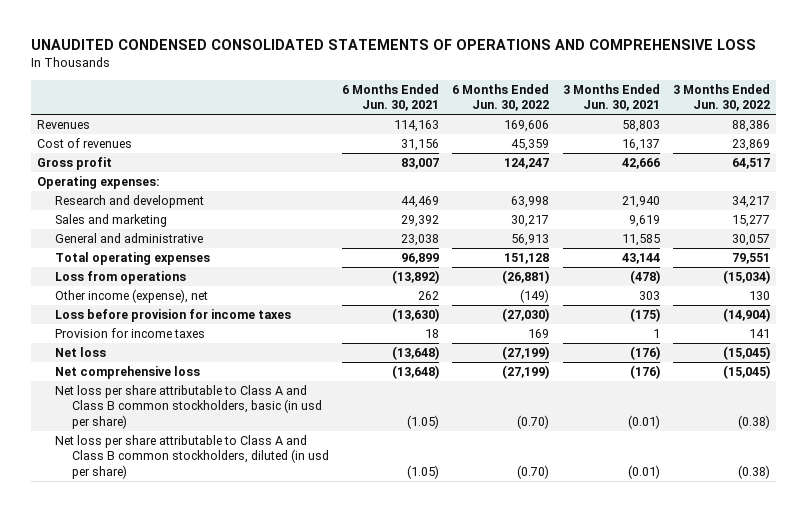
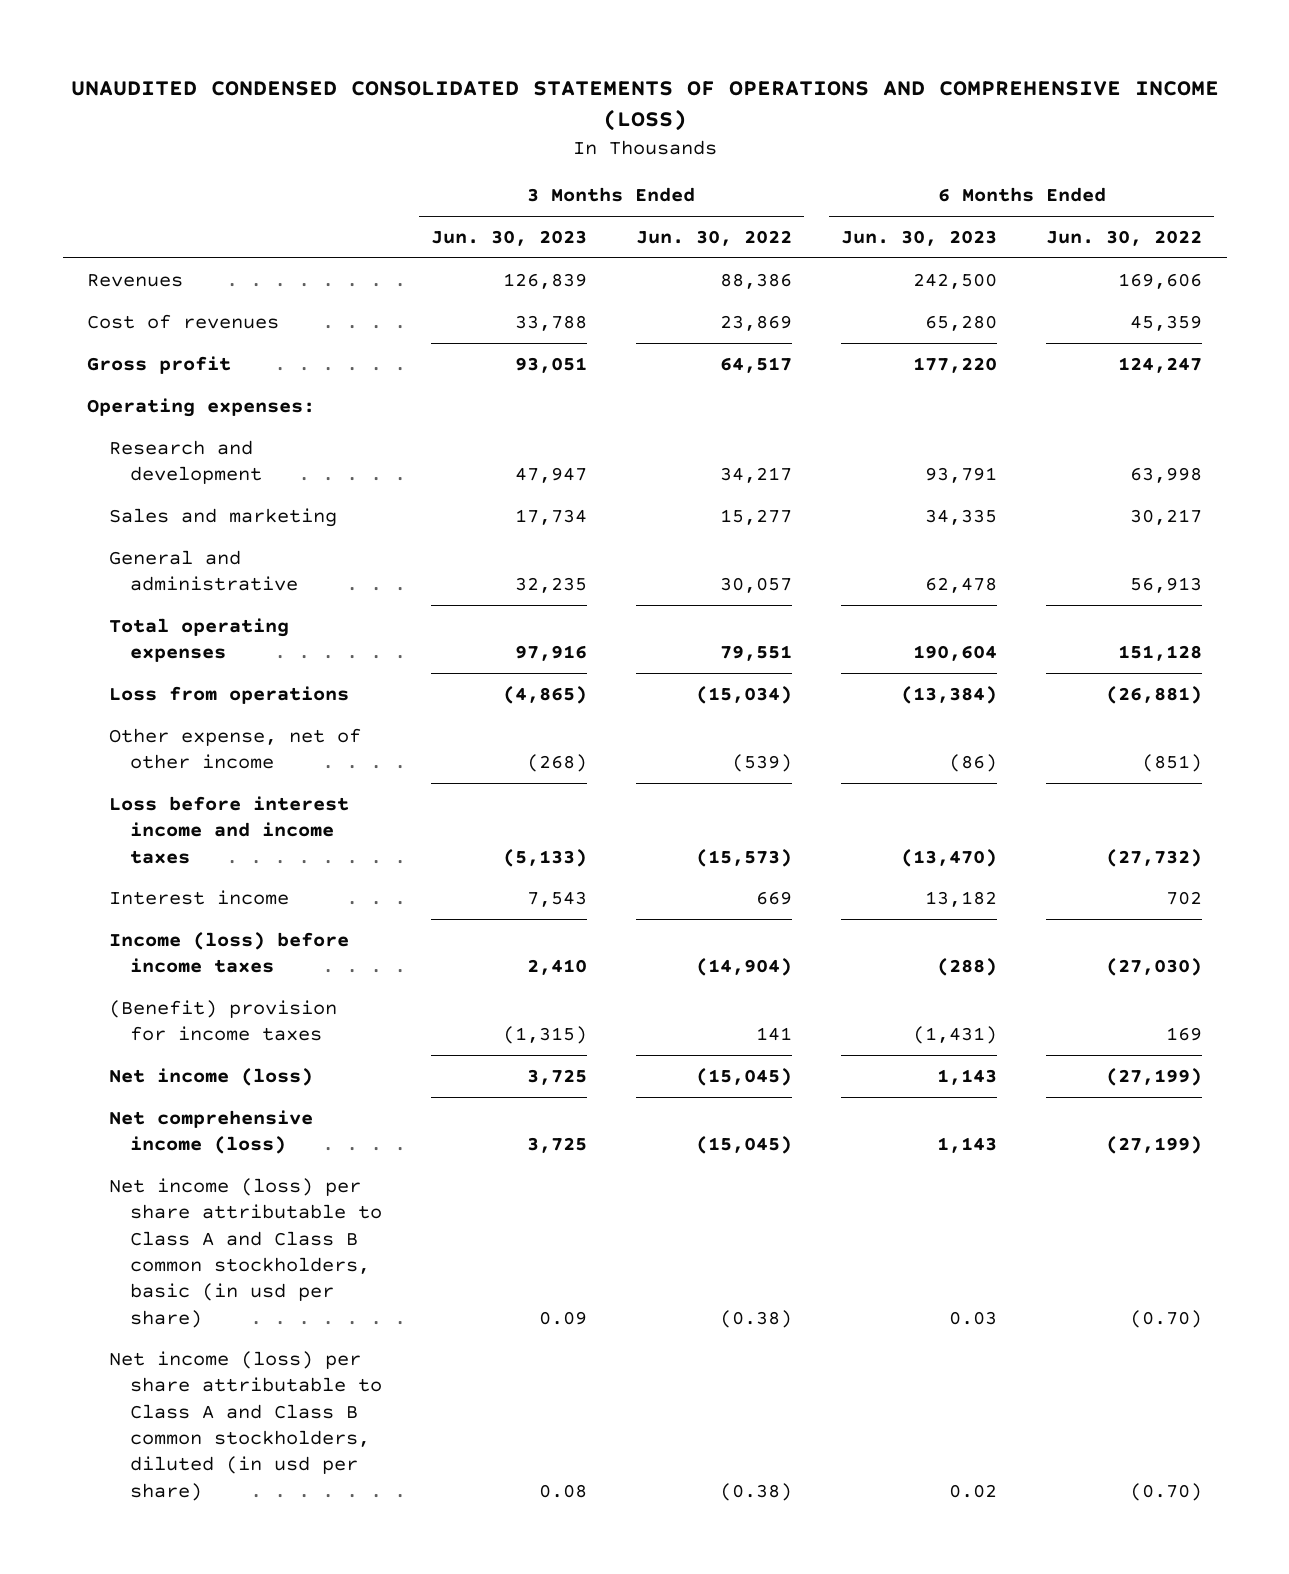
- UNAUDITED CONDENSED CONSOLIDATED STATEMENTS OF OPERATIONS AND COMPREHENSIVE LOSS
+ UNAUDITED CONDENSED CONSOLIDATED STATEMENTS OF OPERATIONS AND COMPREHENSIVE INCOME (LOSS)
- | 6 Months Ended Jun. 30, 2021 | 6 Months Ended Jun. 30, 2022 | 3 Months Ended Jun. 30, 2021 | 3 Months Ended Jun. 30, 2022
+ | 3 Months Ended Jun. 30, 2023 | 3 Months Ended Jun. 30, 2022 | 6 Months Ended Jun. 30, 2023 | 6 Months Ended Jun. 30, 2022
- Other income (expense), net | 262 | (149) | 303 | 130
- Loss before provision for income taxes | (13,630) | (27,030) | (175) | (14,904)
- Provision for income taxes | 18 | 169 | 1 | 141
- Net loss | (13,648) | (27,199) | (176) | (15,045)
- Net comprehensive loss | (13,648) | (27,199) | (176) | (15,045)
- Net loss per share attributable to Class A and Class B common stockholders, basic (in usd per share) | (1.05) | (0.70) | (0.01) | (0.38)
- Net loss per share attributable to Class A and Class B common stockholders, diluted (in usd per share) | (1.05) | (0.70) | (0.01) | (0.38)
+ Other expense, net of other income | (268) | (539) | (86) | (851)
+ Loss before interest income and income taxes | (5,133) | (15,573) | (13,470) | (27,732)
+ Interest income | 7,543 | 669 | 13,182 | 702
+ Income (loss) before income taxes | 2,410 | (14,904) | (288) | (27,030)
+ (Benefit) provision for income taxes | (1,315) | 141 | (1,431) | 169
+ Net income (loss) | 3,725 | (15,045) | 1,143 | (27,199)
+ Net comprehensive income (loss) | 3,725 | (15,045) | 1,143 | (27,199)
+ Net income (loss) per share attributable to Class A and Class B common stockholders, basic (in usd per share) | 0.09 | (0.38) | 0.03 | (0.70)
+ Net income (loss) per share attributable to Class A and Class B common stockholders, diluted (in usd per share) | 0.08 | (0.38) | 0.02 | (0.70)

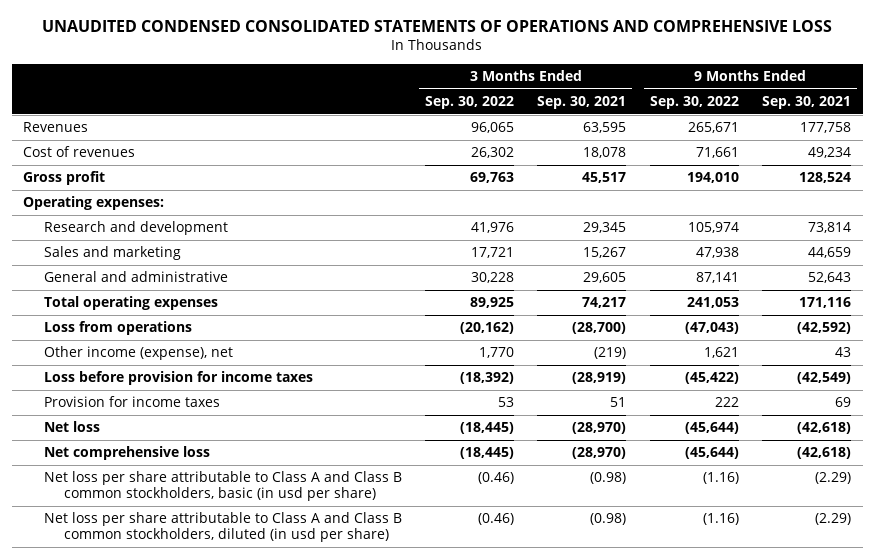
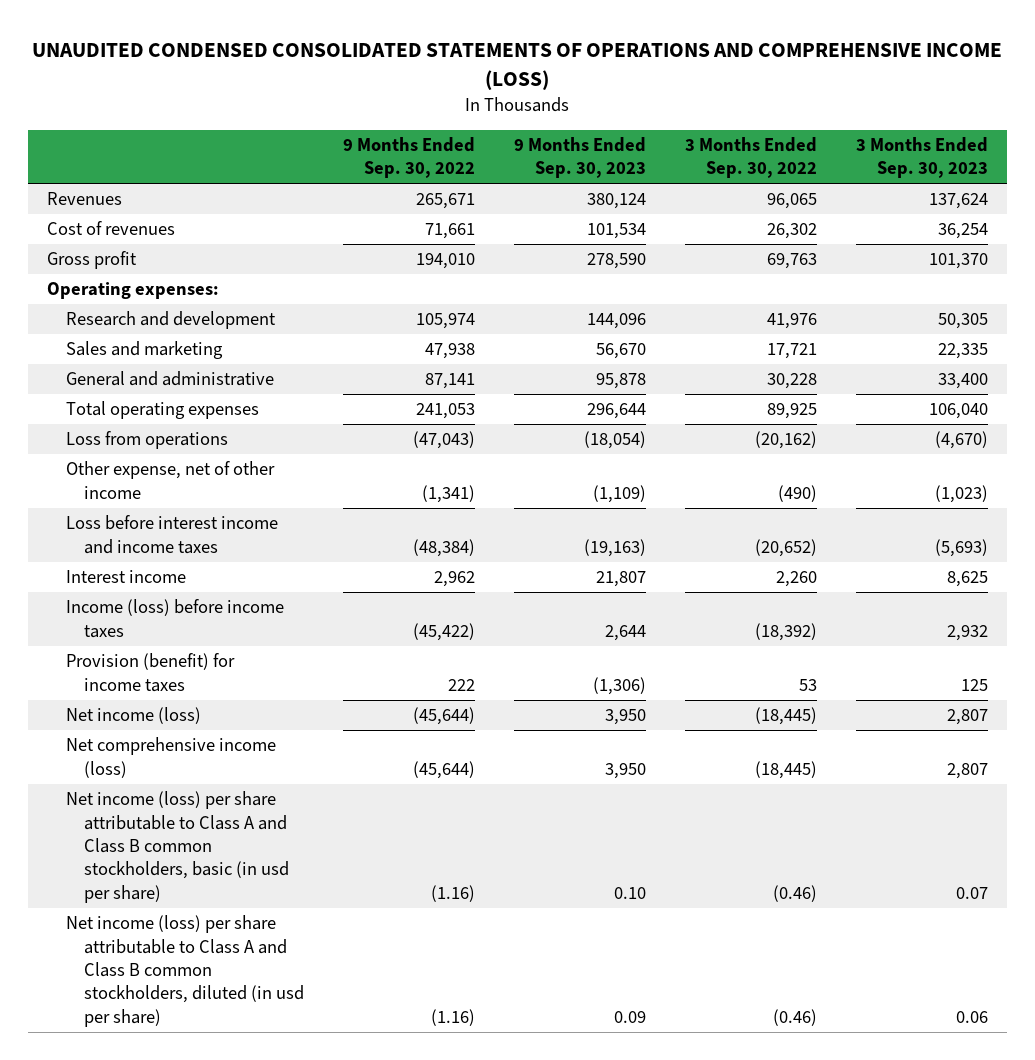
- UNAUDITED CONDENSED CONSOLIDATED STATEMENTS OF OPERATIONS AND COMPREHENSIVE LOSS
+ UNAUDITED CONDENSED CONSOLIDATED STATEMENTS OF OPERATIONS AND COMPREHENSIVE INCOME (LOSS)
- | 3 Months Ended Sep. 30, 2022 | 3 Months Ended Sep. 30, 2021 | 9 Months Ended Sep. 30, 2022 | 9 Months Ended Sep. 30, 2021
+ | 9 Months Ended Sep. 30, 2022 | 9 Months Ended Sep. 30, 2023 | 3 Months Ended Sep. 30, 2022 | 3 Months Ended Sep. 30, 2023
- Other income (expense), net | 1,770 | (219) | 1,621 | 43
- Loss before provision for income taxes | (18,392) | (28,919) | (45,422) | (42,549)
- Provision for income taxes | 53 | 51 | 222 | 69
- Net loss | (18,445) | (28,970) | (45,644) | (42,618)
- Net comprehensive loss | (18,445) | (28,970) | (45,644) | (42,618)
- Net loss per share attributable to Class A and Class B common stockholders, basic (in usd per share) | (0.46) | (0.98) | (1.16) | (2.29)
- Net loss per share attributable to Class A and Class B common stockholders, diluted (in usd per share) | (0.46) | (0.98) | (1.16) | (2.29)
+ Other expense, net of other income | (1,341) | (1,109) | (490) | (1,023)
+ Loss before interest income and income taxes | (48,384) | (19,163) | (20,652) | (5,693)
+ Interest income | 2,962 | 21,807 | 2,260 | 8,625
+ Income (loss) before income taxes | (45,422) | 2,644 | (18,392) | 2,932
+ Provision (benefit) for income taxes | 222 | (1,306) | 53 | 125
+ Net income (loss) | (45,644) | 3,950 | (18,445) | 2,807
+ Net comprehensive income (loss) | (45,644) | 3,950 | (18,445) | 2,807
+ Net income (loss) per share attributable to Class A and Class B common stockholders, basic (in usd per share) | (1.16) | 0.10 | (0.46) | 0.07
+ Net income (loss) per share attributable to Class A and Class B common stockholders, diluted (in usd per share) | (1.16) | 0.09 | (0.46) | 0.06

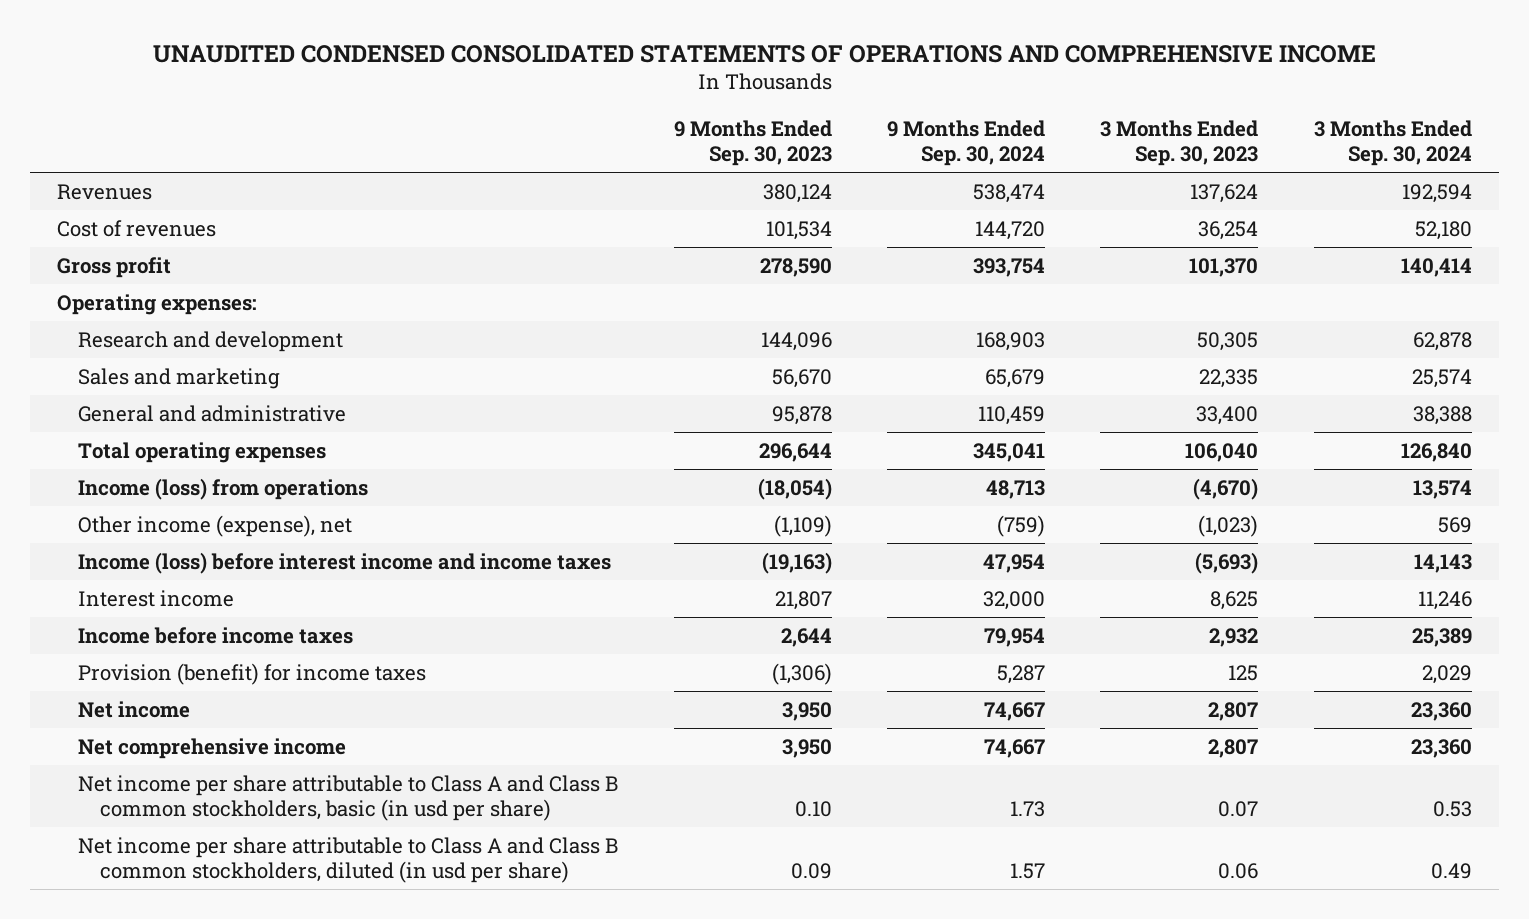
- UNAUDITED CONDENSED CONSOLIDATED STATEMENTS OF OPERATIONS AND COMPREHENSIVE INCOME (LOSS)
+ UNAUDITED CONDENSED CONSOLIDATED STATEMENTS OF OPERATIONS AND COMPREHENSIVE INCOME
- | 9 Months Ended Sep. 30, 2022 | 9 Months Ended Sep. 30, 2023 | 3 Months Ended Sep. 30, 2022 | 3 Months Ended Sep. 30, 2023
+ | 9 Months Ended Sep. 30, 2023 | 9 Months Ended Sep. 30, 2024 | 3 Months Ended Sep. 30, 2023 | 3 Months Ended Sep. 30, 2024
- Loss from operations | (47,043) | (18,054) | (20,162) | (4,670)
- Other expense, net of other income | (1,341) | (1,109) | (490) | (1,023)
- Loss before interest income and income taxes | (48,384) | (19,163) | (20,652) | (5,693)
+ Income (loss) from operations | (18,054) | 48,713 | (4,670) | 13,574
+ Other income (expense), net | (1,109) | (759) | (1,023) | 569
+ Income (loss) before interest income and income taxes | (19,163) | 47,954 | (5,693) | 14,143
- Income (loss) before income taxes | (45,422) | 2,644 | (18,392) | 2,932
+ Income before income taxes | 2,644 | 79,954 | 2,932 | 25,389
- Net income (loss) | (45,644) | 3,950 | (18,445) | 2,807
- Net comprehensive income (loss) | (45,644) | 3,950 | (18,445) | 2,807
- Net income (loss) per share attributable to Class A and Class B common stockholders, basic (in usd per share) | (1.16) | 0.10 | (0.46) | 0.07
- Net income (loss) per share attributable to Class A and Class B common stockholders, diluted (in usd per share) | (1.16) | 0.09 | (0.46) | 0.06
+ Net income | 3,950 | 74,667 | 2,807 | 23,360
+ Net comprehensive income | 3,950 | 74,667 | 2,807 | 23,360
+ Net income per share attributable to Class A and Class B common stockholders, basic (in usd per share) | 0.10 | 1.73 | 0.07 | 0.53
+ Net income per share attributable to Class A and Class B common stockholders, diluted (in usd per share) | 0.09 | 1.57 | 0.06 | 0.49

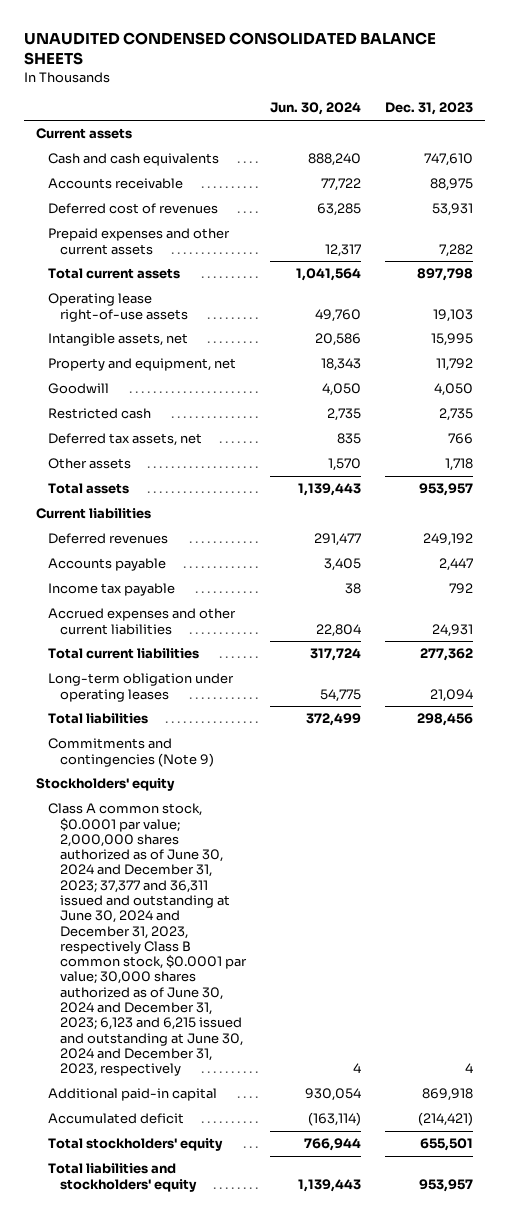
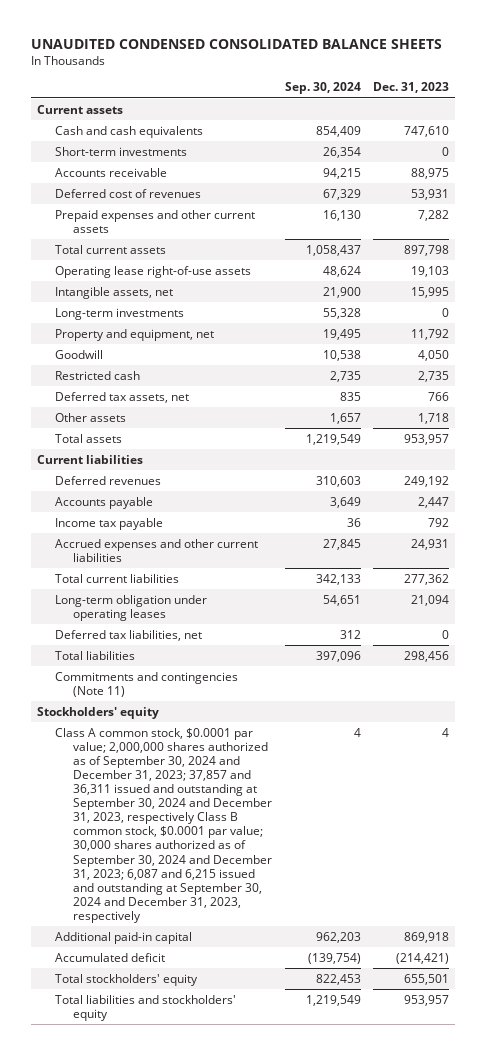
- | Jun. 30, 2024 | Dec. 31, 2023
+ | Sep. 30, 2024 | Dec. 31, 2023
+ Short-term investments | 26,354 | 0
+ Long-term investments | 55,328 | 0
+ Deferred tax liabilities, net | 312 | 0
- Commitments and contingencies (Note 9)
+ Commitments and contingencies (Note 11)
- Class A common stock, $0.0001 par value; 2,000,000 shares authorized as of June 30, 2024 and December 31, 2023; 37,377 and 36,311 issued and outstanding at June 30, 2024 and December 31, 2023, respectively Class B common stock, $0.0001 par value; 30,000 shares authorized as of June 30, 2024 and December 31, 2023; 6,123 and 6,215 issued and outstanding at June 30, 2024 and December 31, 2023, respectively | 4 | 4
+ Class A common stock, $0.0001 par value; 2,000,000 shares authorized as of September 30, 2024 and December 31, 2023; 37,857 and 36,311 issued and outstanding at September 30, 2024 and December 31, 2023, respectively Class B common stock, $0.0001 par value; 30,000 shares authorized as of September 30, 2024 and December 31, 2023; 6,087 and 6,215 issued and outstanding at September 30, 2024 and December 31, 2023, respectively | 4 | 4

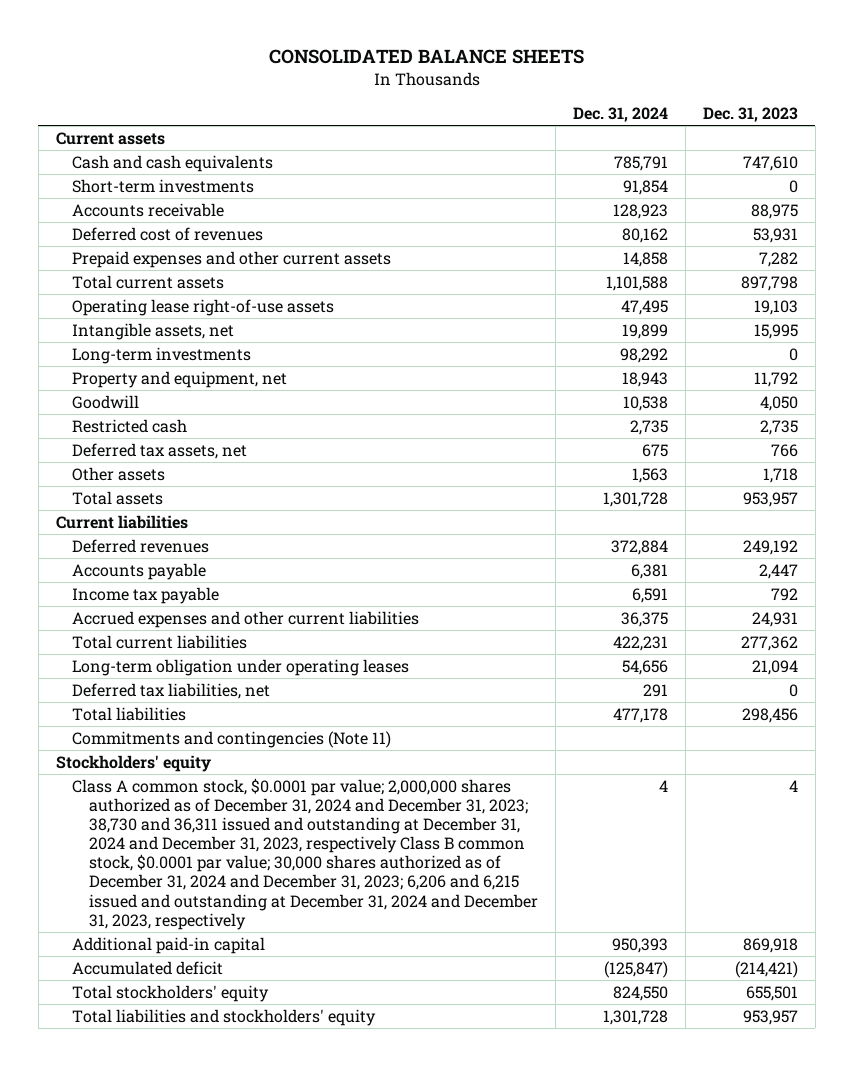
- UNAUDITED CONDENSED CONSOLIDATED BALANCE SHEETS
+ CONSOLIDATED BALANCE SHEETS
- | Sep. 30, 2024 | Dec. 31, 2023
+ | Dec. 31, 2024 | Dec. 31, 2023
- Class A common stock, $0.0001 par value; 2,000,000 shares authorized as of September 30, 2024 and December 31, 2023; 37,857 and 36,311 issued and outstanding at September 30, 2024 and December 31, 2023, respectively Class B common stock, $0.0001 par value; 30,000 shares authorized as of September 30, 2024 and December 31, 2023; 6,087 and 6,215 issued and outstanding at September 30, 2024 and December 31, 2023, respectively | 4 | 4
+ Class A common stock, $0.0001 par value; 2,000,000 shares authorized as of December 31, 2024 and December 31, 2023; 38,730 and 36,311 issued and outstanding at December 31, 2024 and December 31, 2023, respectively Class B common stock, $0.0001 par value; 30,000 shares authorized as of December 31, 2024 and December 31, 2023; 6,206 and 6,215 issued and outstanding at December 31, 2024 and December 31, 2023, respectively | 4 | 4

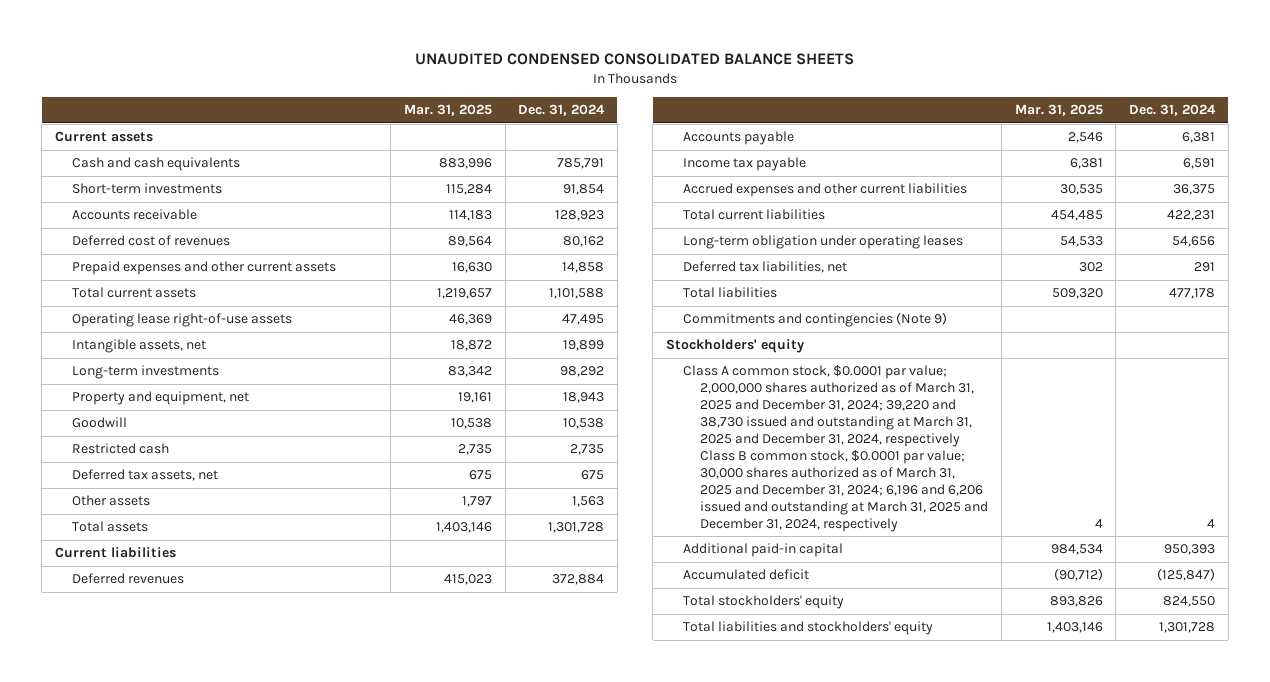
- CONSOLIDATED BALANCE SHEETS
+ UNAUDITED CONDENSED CONSOLIDATED BALANCE SHEETS
- | Dec. 31, 2024 | Dec. 31, 2023
+ | Mar. 31, 2025 | Dec. 31, 2024
- Commitments and contingencies (Note 11)
+ Commitments and contingencies (Note 9)
- Class A common stock, $0.0001 par value; 2,000,000 shares authorized as of December 31, 2024 and December 31, 2023; 38,730 and 36,311 issued and outstanding at December 31, 2024 and December 31, 2023, respectively Class B common stock, $0.0001 par value; 30,000 shares authorized as of December 31, 2024 and December 31, 2023; 6,206 and 6,215 issued and outstanding at December 31, 2024 and December 31, 2023, respectively | 4 | 4
+ Class A common stock, $0.0001 par value; 2,000,000 shares authorized as of March 31, 2025 and December 31, 2024; 39,220 and 38,730 issued and outstanding at March 31, 2025 and December 31, 2024, respectively Class B common stock, $0.0001 par value; 30,000 shares authorized as of March 31, 2025 and December 31, 2024; 6,196 and 6,206 issued and outstanding at March 31, 2025 and December 31, 2024, respectively | 4 | 4

